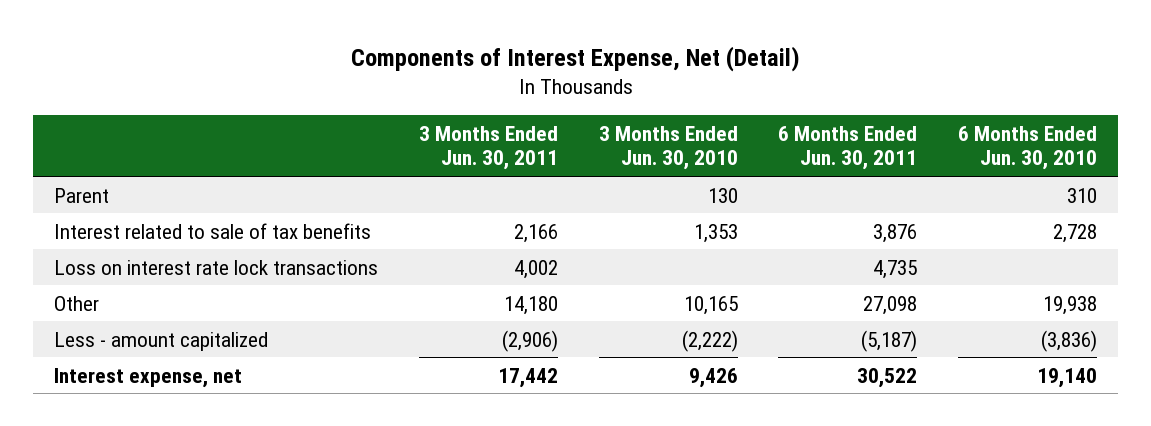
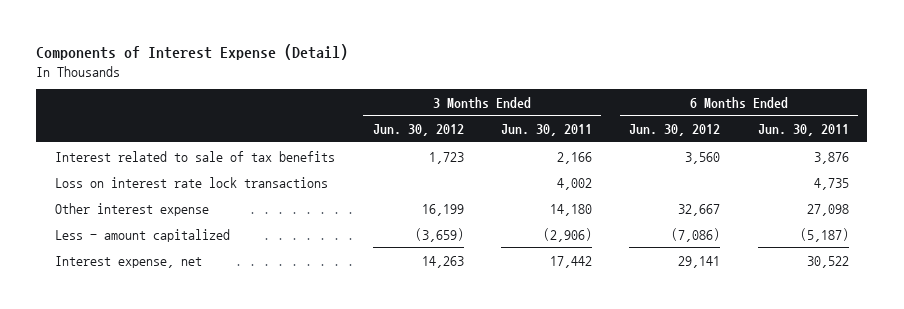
- Components of Interest Expense, Net (Detail)
+ Components of Interest Expense (Detail)
- | 3 Months Ended Jun. 30, 2011 | 3 Months Ended Jun. 30, 2010 | 6 Months Ended Jun. 30, 2011 | 6 Months Ended Jun. 30, 2010
+ | 3 Months Ended Jun. 30, 2012 | 3 Months Ended Jun. 30, 2011 | 6 Months Ended Jun. 30, 2012 | 6 Months Ended Jun. 30, 2011
- Parent | | 130 | | 310
- Other | 14,180 | 10,165 | 27,098 | 19,938
+ Other interest expense | 16,199 | 14,180 | 32,667 | 27,098

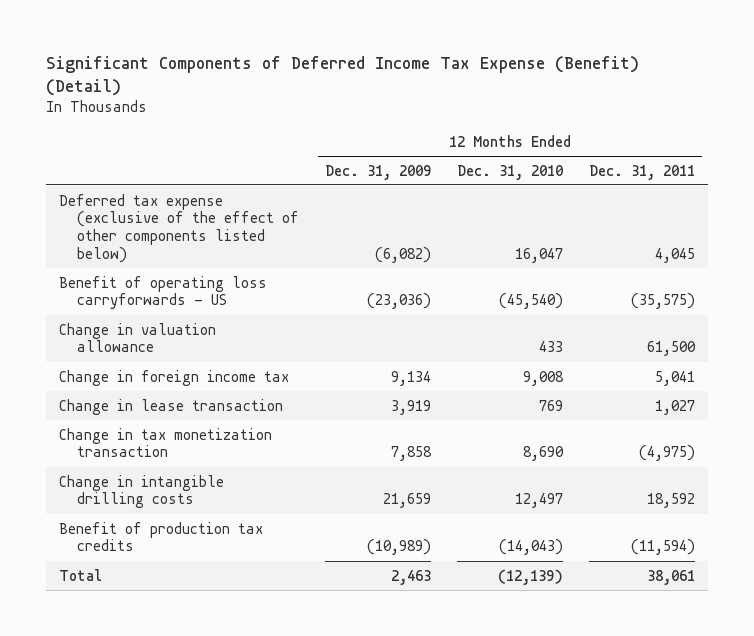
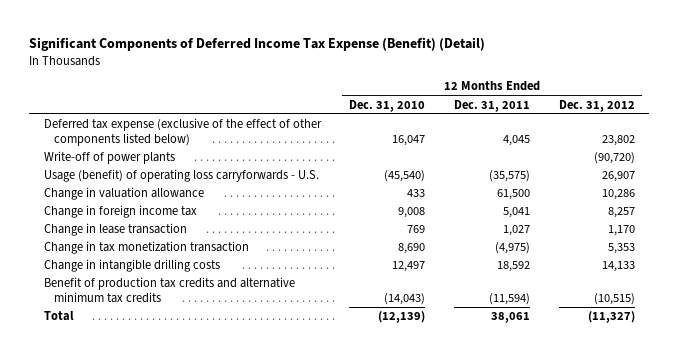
- | 12 Months Ended Dec. 31, 2009 | 12 Months Ended Dec. 31, 2010 | 12 Months Ended Dec. 31, 2011
+ | 12 Months Ended Dec. 31, 2010 | 12 Months Ended Dec. 31, 2011 | 12 Months Ended Dec. 31, 2012
- Benefit of operating loss carryforwards - US | (23,036) | (45,540) | (35,575)
+ Write-off of power plants | | | (90,720)
+ Usage (benefit) of operating loss carryforwards - U.S. | (45,540) | (35,575) | 26,907
- Benefit of production tax credits | (10,989) | (14,043) | (11,594)
+ Benefit of production tax credits and alternative minimum tax credits | (14,043) | (11,594) | (10,515)

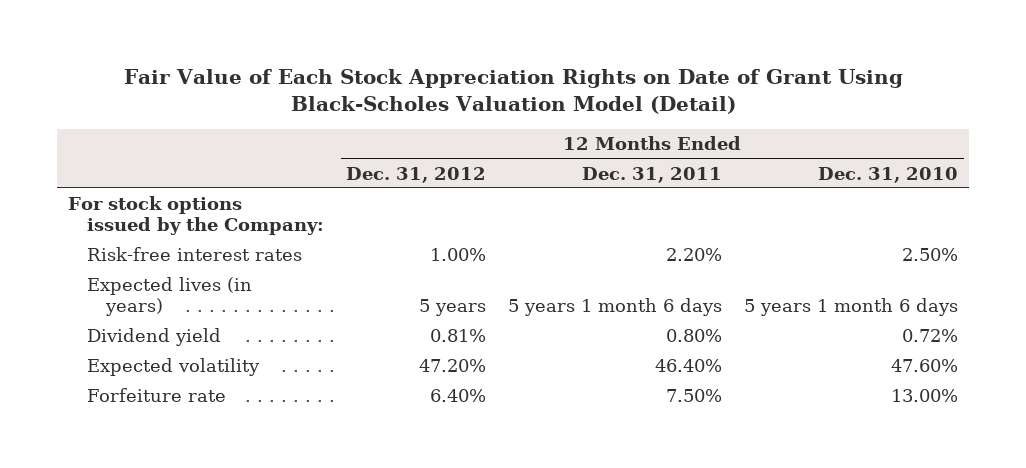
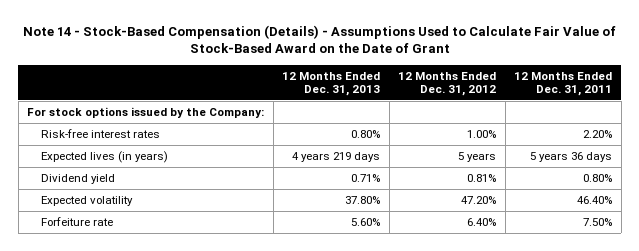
- Fair Value of Each Stock Appreciation Rights on Date of Grant Using Black-Scholes Valuation Model (Detail)
+ Note 14 - Stock-Based Compensation (Details) - Assumptions Used to Calculate Fair Value of Stock-Based Award on the Date of Grant
- | 12 Months Ended Dec. 31, 2012 | 12 Months Ended Dec. 31, 2011 | 12 Months Ended Dec. 31, 2010
+ | 12 Months Ended Dec. 31, 2013 | 12 Months Ended Dec. 31, 2012 | 12 Months Ended Dec. 31, 2011
- Expected lives (in years) | 5 years | 5 years 1 month 6 days | 5 years 1 month 6 days
+ Expected lives (in years) | 4 years 219 days | 5 years | 5 years 36 days

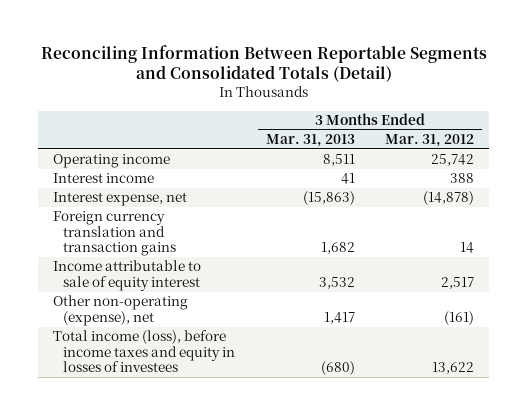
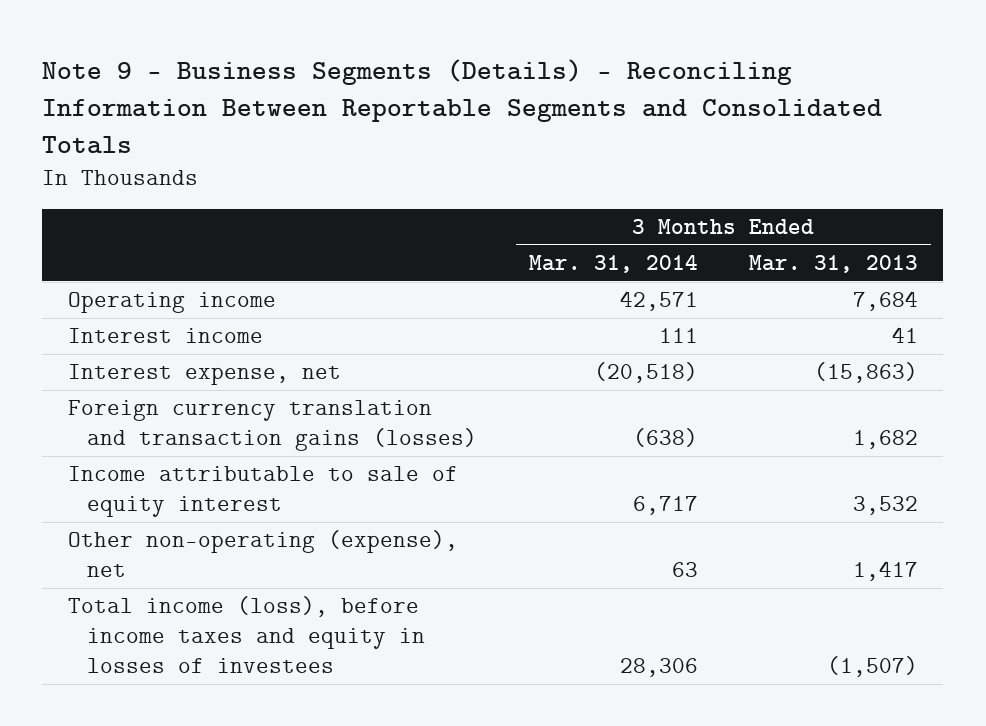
- Reconciling Information Between Reportable Segments and Consolidated Totals (Detail)
+ Note 9 - Business Segments (Details) - Reconciling Information Between Reportable Segments and Consolidated Totals
- | 3 Months Ended Mar. 31, 2013 | 3 Months Ended Mar. 31, 2012
+ | 3 Months Ended Mar. 31, 2014 | 3 Months Ended Mar. 31, 2013
- Operating income | 8,511 | 25,742
+ Operating income | 42,571 | 7,684
- Foreign currency translation and transaction gains | 1,682 | 14
+ Foreign currency translation and transaction gains (losses) | (638) | 1,682
- Total income (loss), before income taxes and equity in losses of investees | (680) | 13,622
+ Total income (loss), before income taxes and equity in losses of investees | 28,306 | (1,507)

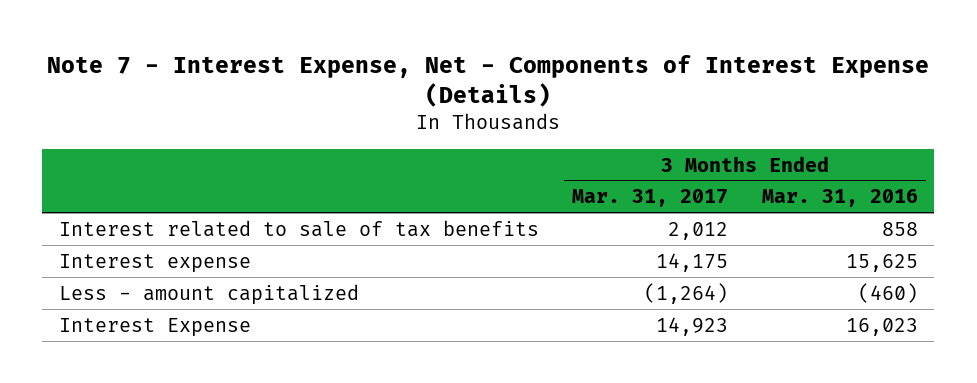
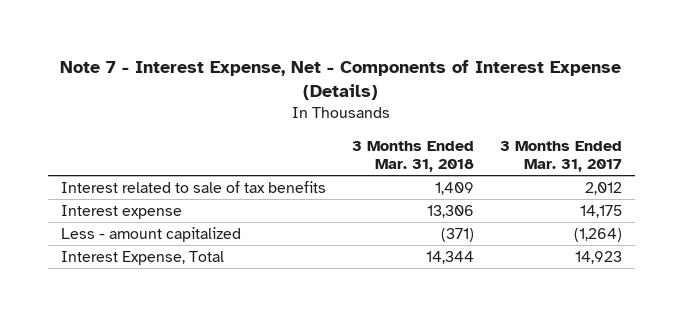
- | 3 Months Ended Mar. 31, 2017 | 3 Months Ended Mar. 31, 2016
+ | 3 Months Ended Mar. 31, 2018 | 3 Months Ended Mar. 31, 2017
- Interest Expense | 14,923 | 16,023
+ Interest Expense, Total | 14,344 | 14,923

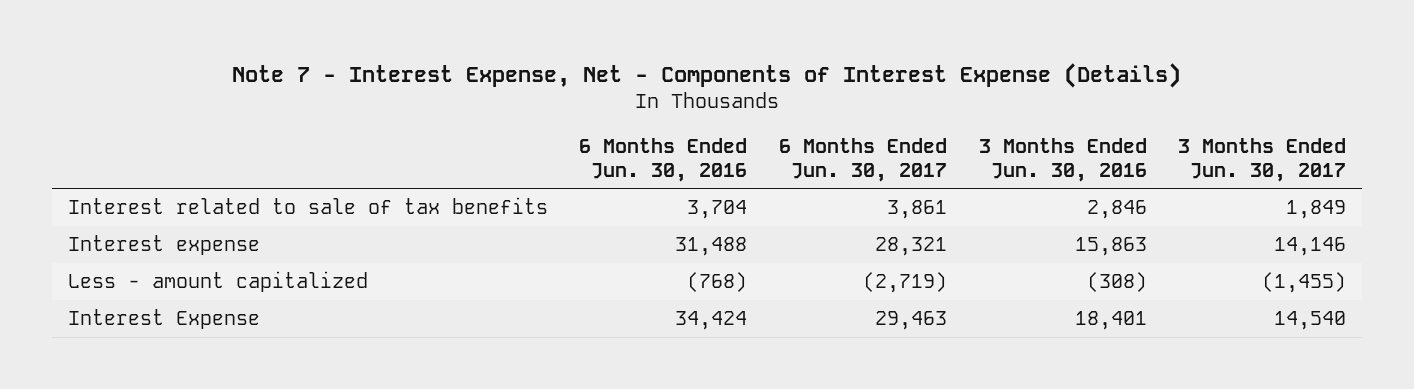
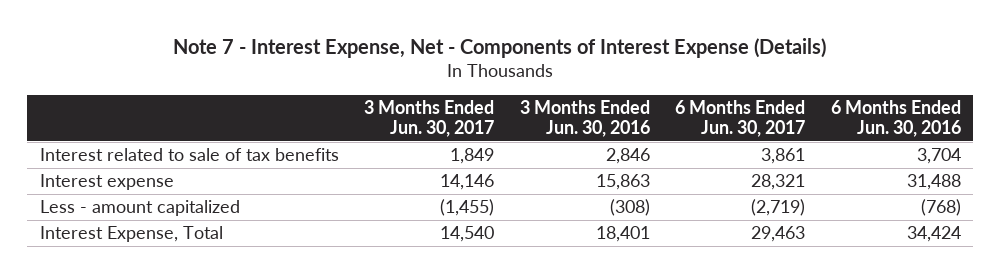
- | 6 Months Ended Jun. 30, 2016 | 6 Months Ended Jun. 30, 2017 | 3 Months Ended Jun. 30, 2016 | 3 Months Ended Jun. 30, 2017
+ | 3 Months Ended Jun. 30, 2017 | 3 Months Ended Jun. 30, 2016 | 6 Months Ended Jun. 30, 2017 | 6 Months Ended Jun. 30, 2016
- Interest Expense | 34,424 | 29,463 | 18,401 | 14,540
+ Interest Expense, Total | 14,540 | 18,401 | 29,463 | 34,424

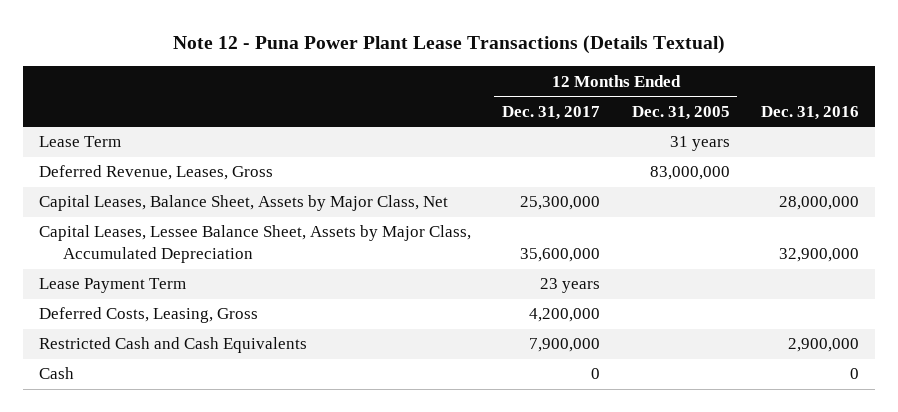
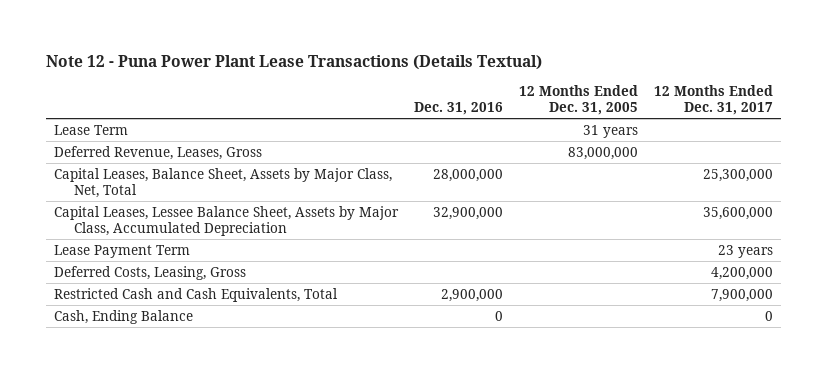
- | 12 Months Ended Dec. 31, 2017 | 12 Months Ended Dec. 31, 2005 | Dec. 31, 2016
+ | Dec. 31, 2016 | 12 Months Ended Dec. 31, 2005 | 12 Months Ended Dec. 31, 2017
- Capital Leases, Balance Sheet, Assets by Major Class, Net | 25,300,000 | | 28,000,000
+ Capital Leases, Balance Sheet, Assets by Major Class, Net, Total | 28,000,000 | | 25,300,000
- Restricted Cash and Cash Equivalents | 7,900,000 | | 2,900,000
- Cash | 0 | | 0
+ Restricted Cash and Cash Equivalents, Total | 2,900,000 | | 7,900,000
+ Cash, Ending Balance | 0 | | 0

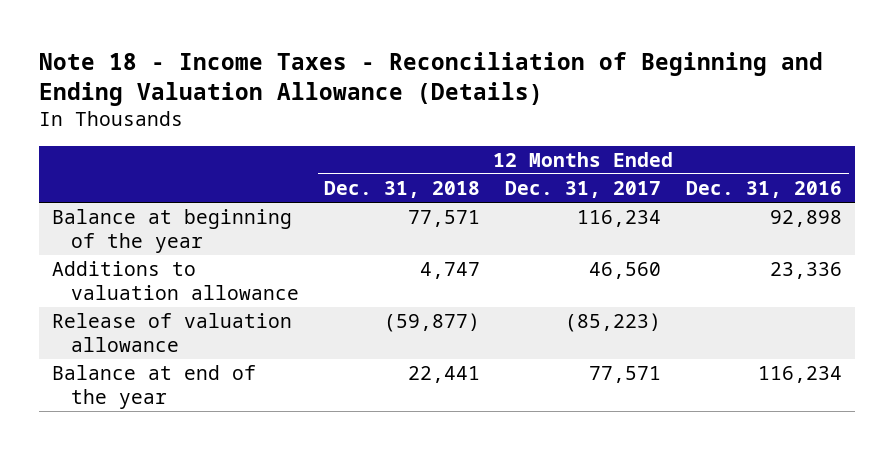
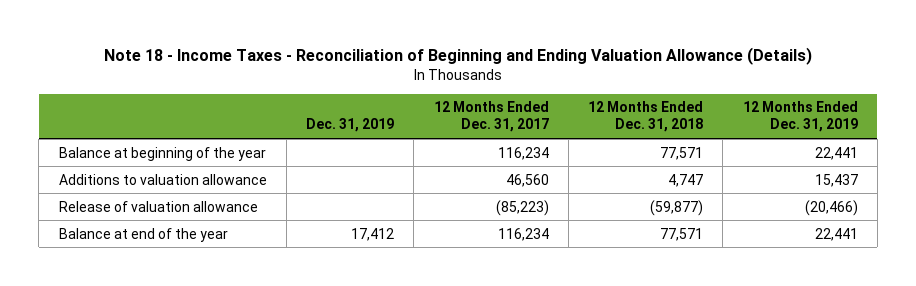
- | 12 Months Ended Dec. 31, 2018 | 12 Months Ended Dec. 31, 2017 | 12 Months Ended Dec. 31, 2016
+ | Dec. 31, 2019 | 12 Months Ended Dec. 31, 2017 | 12 Months Ended Dec. 31, 2018 | 12 Months Ended Dec. 31, 2019
- Balance at end of the year | 22,441 | 77,571 | 116,234
+ Balance at end of the year | 17,412 | 116,234 | 77,571 | 22,441

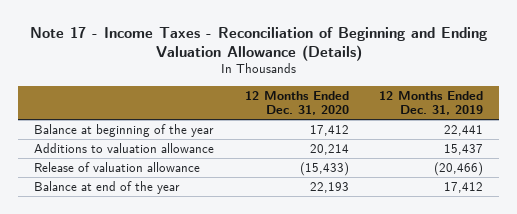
- Note 18 - Income Taxes - Reconciliation of Beginning and Ending Valuation Allowance (Details)
+ Note 17 - Income Taxes - Reconciliation of Beginning and Ending Valuation Allowance (Details)
- | Dec. 31, 2019 | 12 Months Ended Dec. 31, 2017 | 12 Months Ended Dec. 31, 2018 | 12 Months Ended Dec. 31, 2019
+ | 12 Months Ended Dec. 31, 2020 | 12 Months Ended Dec. 31, 2019
- Balance at end of the year | 17,412 | 116,234 | 77,571 | 22,441
+ Balance at end of the year | 22,193 | 17,412

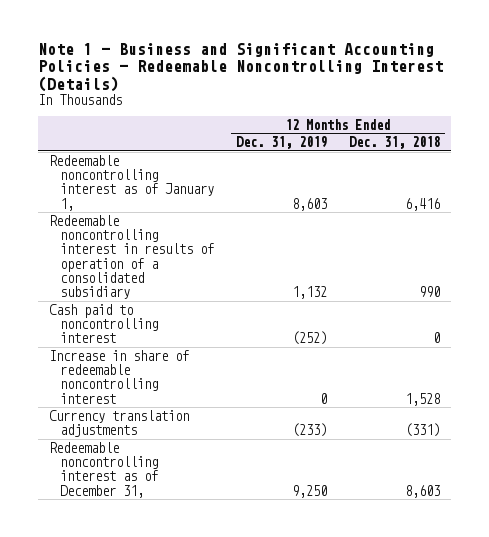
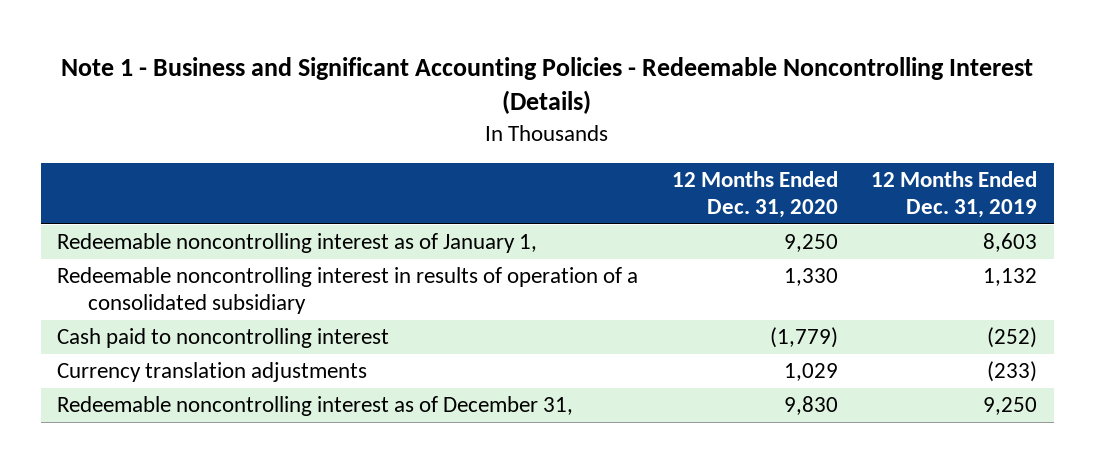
- | 12 Months Ended Dec. 31, 2019 | 12 Months Ended Dec. 31, 2018
+ | 12 Months Ended Dec. 31, 2020 | 12 Months Ended Dec. 31, 2019
- Increase in share of redeemable noncontrolling interest | 0 | 1,528

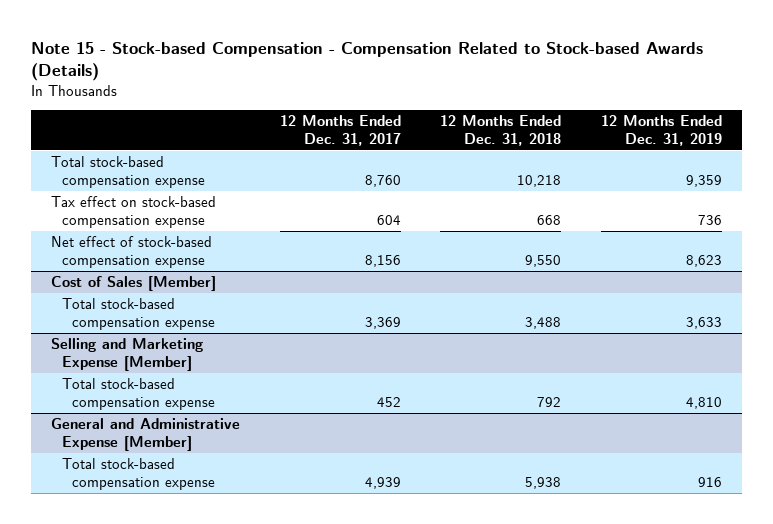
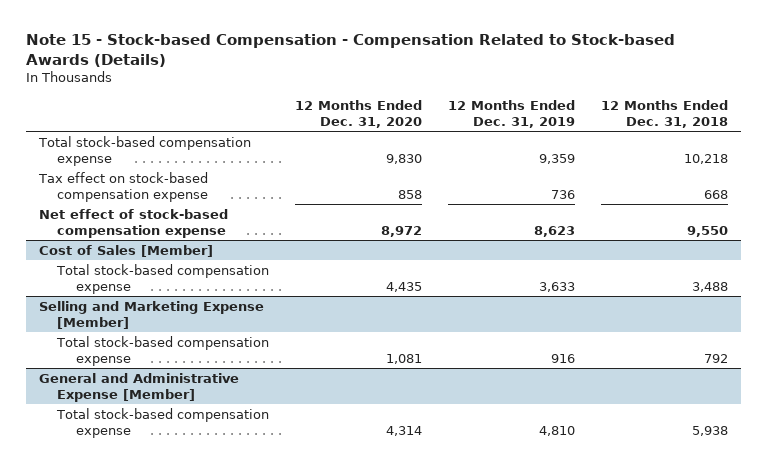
- | 12 Months Ended Dec. 31, 2017 | 12 Months Ended Dec. 31, 2018 | 12 Months Ended Dec. 31, 2019
+ | 12 Months Ended Dec. 31, 2020 | 12 Months Ended Dec. 31, 2019 | 12 Months Ended Dec. 31, 2018
@ Selling and Marketing Expense [Member]
- Total stock-based compensation expense | 452 | 792 | 4,810
+ Total stock-based compensation expense | 1,081 | 916 | 792
@ General and Administrative Expense [Member]
- Total stock-based compensation expense | 4,939 | 5,938 | 916
+ Total stock-based compensation expense | 4,314 | 4,810 | 5,938

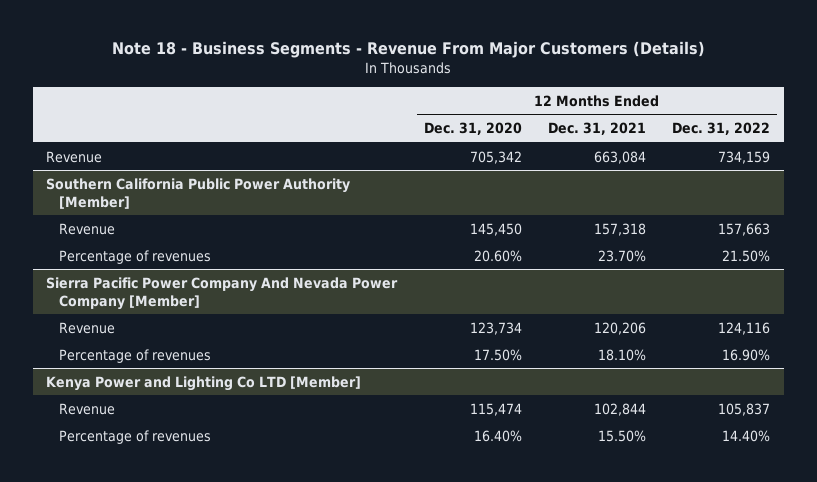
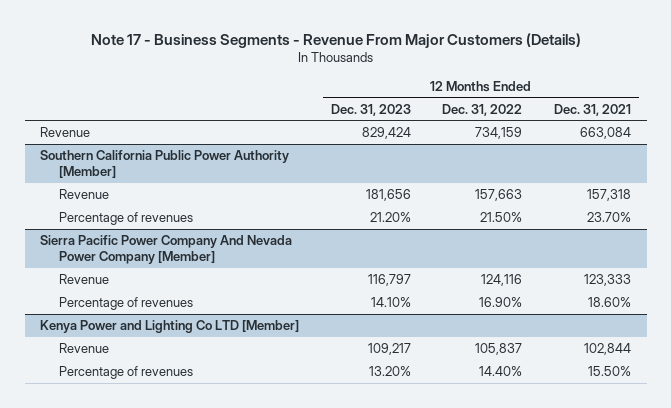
- Note 18 - Business Segments - Revenue From Major Customers (Details)
+ Note 17 - Business Segments - Revenue From Major Customers (Details)
- | 12 Months Ended Dec. 31, 2020 | 12 Months Ended Dec. 31, 2021 | 12 Months Ended Dec. 31, 2022
+ | 12 Months Ended Dec. 31, 2023 | 12 Months Ended Dec. 31, 2022 | 12 Months Ended Dec. 31, 2021
@ Sierra Pacific Power Company And Nevada Power Company [Member]
- Revenue | 123,734 | 120,206 | 124,116
- Percentage of revenues | 17.50% | 18.10% | 16.90%
+ Revenue | 116,797 | 124,116 | 123,333
+ Percentage of revenues | 14.10% | 16.90% | 18.60%

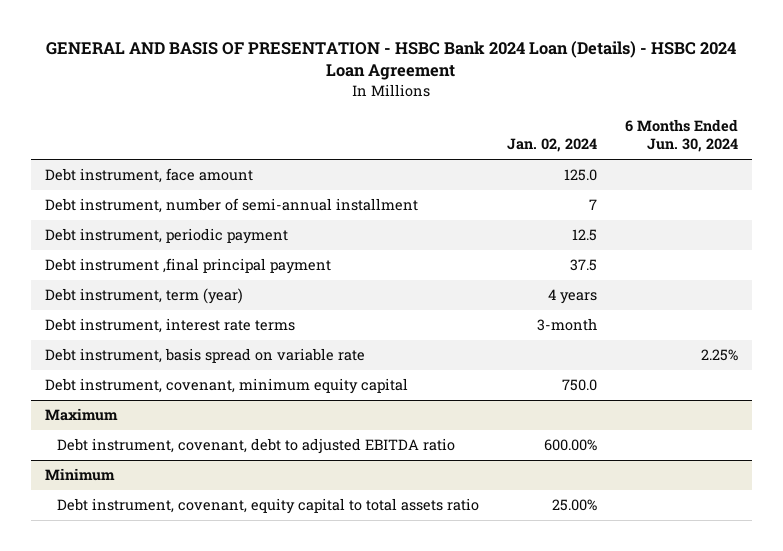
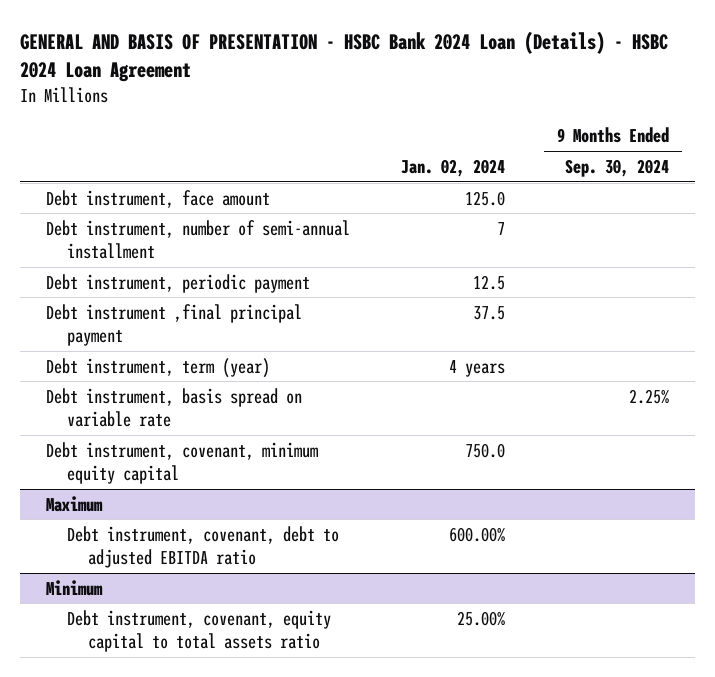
- | Jan. 02, 2024 | 6 Months Ended Jun. 30, 2024
+ | Jan. 02, 2024 | 9 Months Ended Sep. 30, 2024
- Debt instrument, interest rate terms | 3-month |

